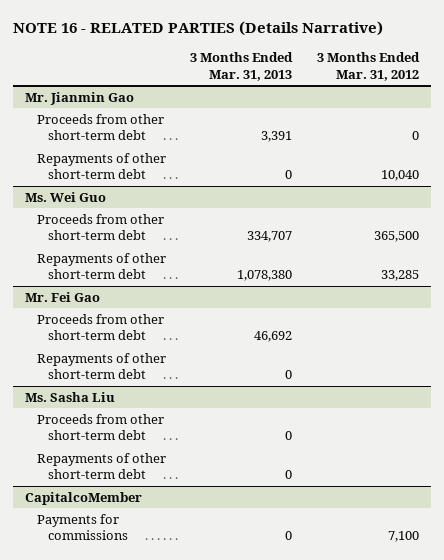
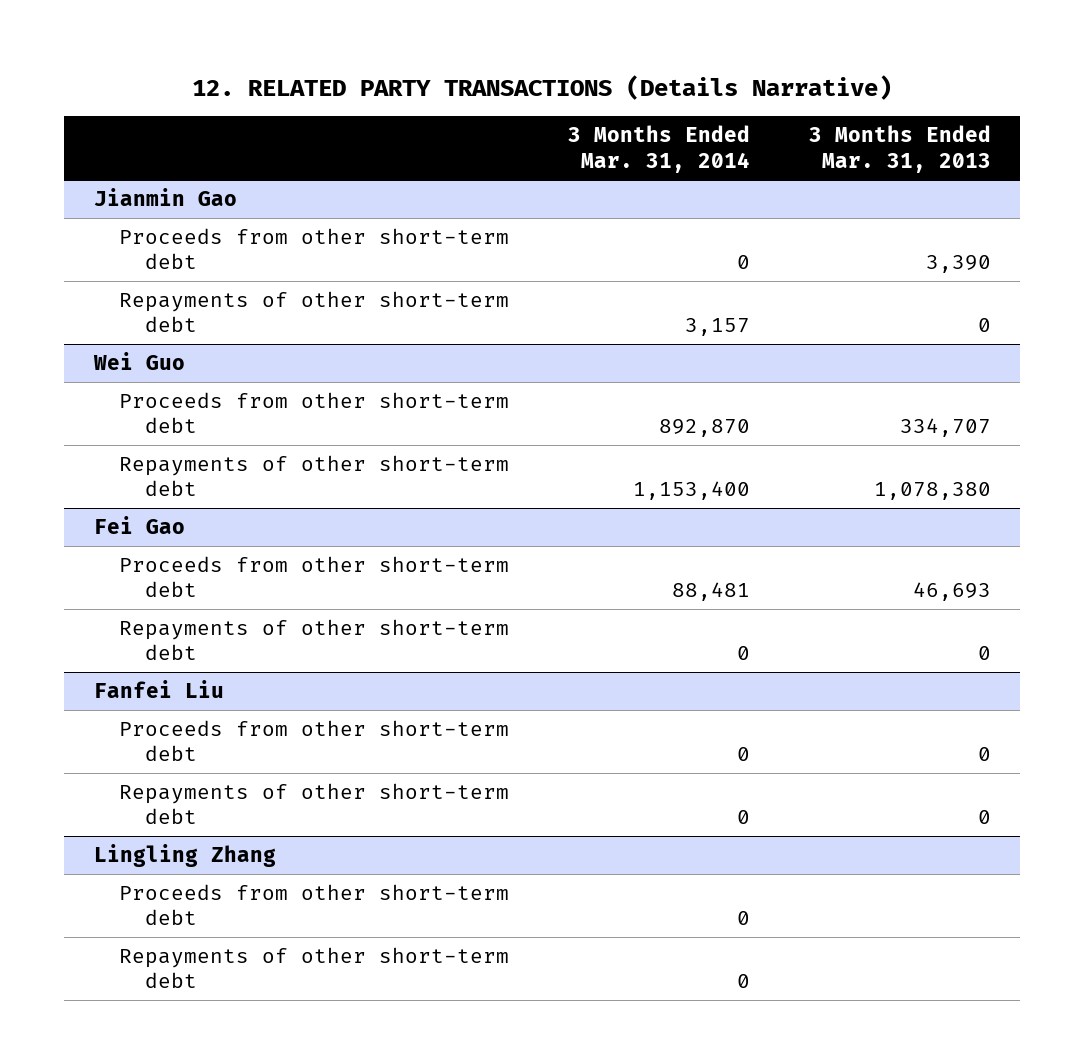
- NOTE 16 - RELATED PARTIES (Details Narrative)
+ 12. RELATED PARTY TRANSACTIONS (Details Narrative)
- | 3 Months Ended Mar. 31, 2013 | 3 Months Ended Mar. 31, 2012
+ | 3 Months Ended Mar. 31, 2014 | 3 Months Ended Mar. 31, 2013
- Mr. Jianmin Gao
- Proceeds from other short-term debt | 3,391 | 0
+ Jianmin Gao
+ Proceeds from other short-term debt | 0 | 3,390
- Ms. Wei Guo
+ Wei Guo
- Mr. Fei Gao
- Proceeds from other short-term debt | 46,692 |
+ Fei Gao
+ Proceeds from other short-term debt | 88,481 | 46,693
- Ms. Sasha Liu
+ Fanfei Liu
- CapitalcoMember
- Payments for commissions | 0 | 7,100
+ Lingling Zhang
+ Proceeds from other short-term debt | 0 |
+ Repayments of other short-term debt | 0 |

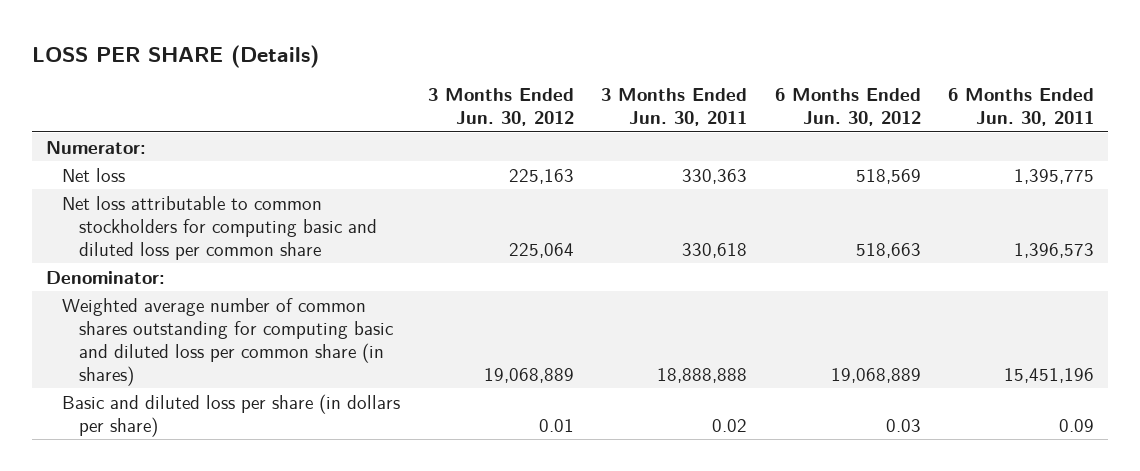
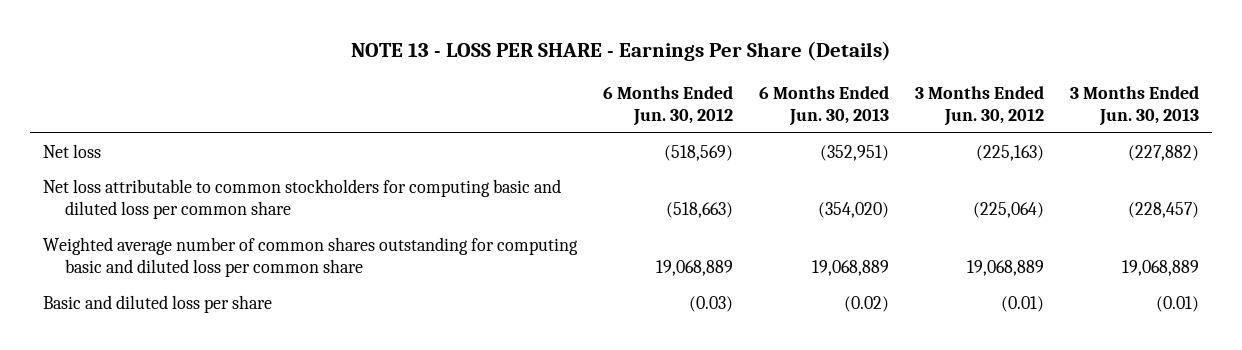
- LOSS PER SHARE (Details)
+ NOTE 13 - LOSS PER SHARE - Earnings Per Share (Details)
- | 3 Months Ended Jun. 30, 2012 | 3 Months Ended Jun. 30, 2011 | 6 Months Ended Jun. 30, 2012 | 6 Months Ended Jun. 30, 2011
+ | 6 Months Ended Jun. 30, 2012 | 6 Months Ended Jun. 30, 2013 | 3 Months Ended Jun. 30, 2012 | 3 Months Ended Jun. 30, 2013
- Numerator:
- Net loss | 225,163 | 330,363 | 518,569 | 1,395,775
- Net loss attributable to common stockholders for computing basic and diluted loss per common share | 225,064 | 330,618 | 518,663 | 1,396,573
- Denominator:
- Weighted average number of common shares outstanding for computing basic and diluted loss per common share (in shares) | 19,068,889 | 18,888,888 | 19,068,889 | 15,451,196
- Basic and diluted loss per share (in dollars per share) | 0.01 | 0.02 | 0.03 | 0.09
+ Net loss | (518,569) | (352,951) | (225,163) | (227,882)
+ Net loss attributable to common stockholders for computing basic and diluted loss per common share | (518,663) | (354,020) | (225,064) | (228,457)
+ Weighted average number of common shares outstanding for computing basic and diluted loss per common share | 19,068,889 | 19,068,889 | 19,068,889 | 19,068,889
+ Basic and diluted loss per share | (0.03) | (0.02) | (0.01) | (0.01)

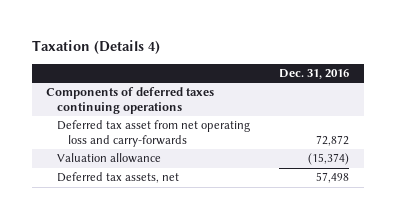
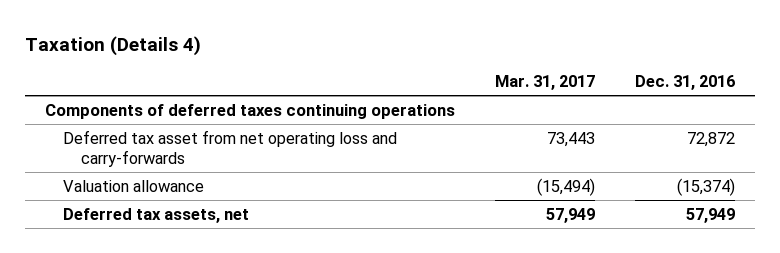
- | Dec. 31, 2016
+ | Mar. 31, 2017 | Dec. 31, 2016
- Deferred tax assets, net | 57,498
+ Deferred tax assets, net | 57,949 | 57,949

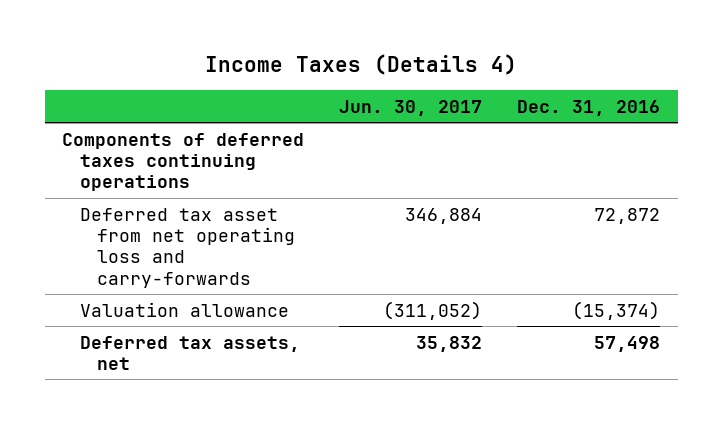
- Taxation (Details 4)
+ Income Taxes (Details 4)
- | Mar. 31, 2017 | Dec. 31, 2016
+ | Jun. 30, 2017 | Dec. 31, 2016
- Deferred tax assets, net | 57,949 | 57,949
+ Deferred tax assets, net | 35,832 | 57,498

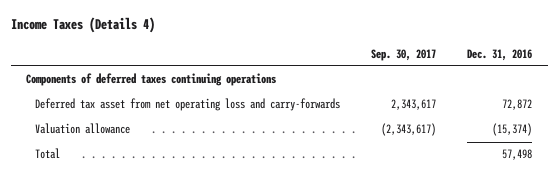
- | Jun. 30, 2017 | Dec. 31, 2016
+ | Sep. 30, 2017 | Dec. 31, 2016
- Deferred tax assets, net | 35,832 | 57,498
+ Total | | 57,498

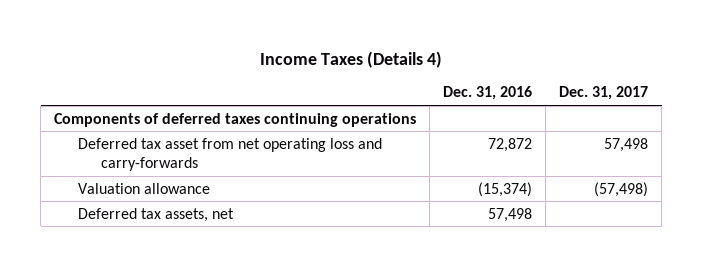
- | Sep. 30, 2017 | Dec. 31, 2016
+ | Dec. 31, 2016 | Dec. 31, 2017
- Total | | 57,498
+ Deferred tax assets, net | 57,498 |

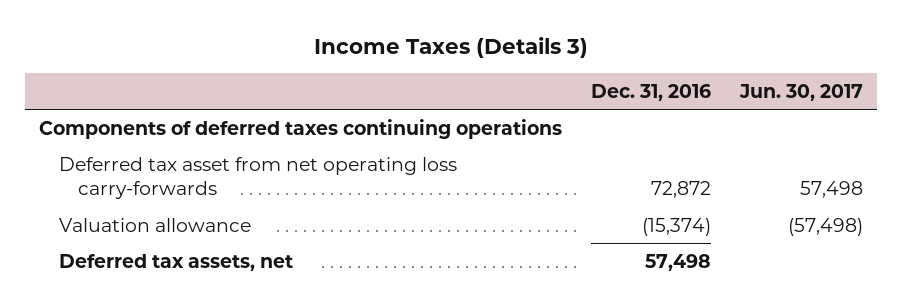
- Income Taxes (Details 4)
+ Income Taxes (Details 3)
- | Dec. 31, 2016 | Dec. 31, 2017
+ | Dec. 31, 2016 | Jun. 30, 2017
- Deferred tax asset from net operating loss and carry-forwards | 72,872 | 57,498
+ Deferred tax asset from net operating loss carry-forwards | 72,872 | 57,498

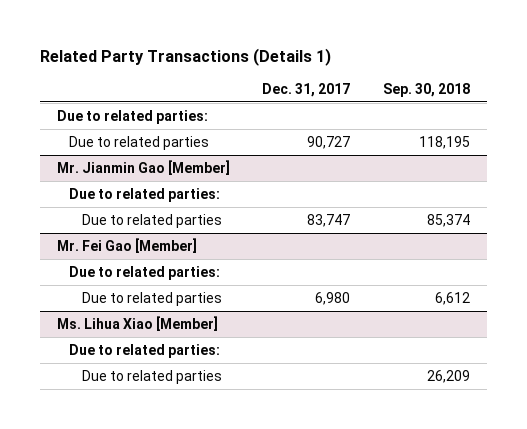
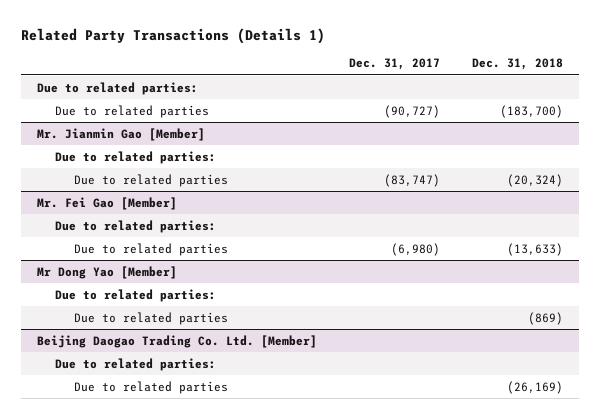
- | Dec. 31, 2017 | Sep. 30, 2018
+ | Dec. 31, 2017 | Dec. 31, 2018
- Due to related parties | 90,727 | 118,195
+ Due to related parties | (90,727) | (183,700)
@ Mr. Jianmin Gao [Member]
- Due to related parties | 83,747 | 85,374
+ Due to related parties | (83,747) | (20,324)
@ Mr. Fei Gao [Member]
- Due to related parties | 6,980 | 6,612
- Ms. Lihua Xiao [Member]
@ Mr. Fei Gao [Member]
+ Due to related parties | (6,980) | (13,633)
+ Mr Dong Yao [Member]
+ Beijing Daogao Trading Co. Ltd. [Member]
+ Due to related parties:
+ Due to related parties | | (26,169)

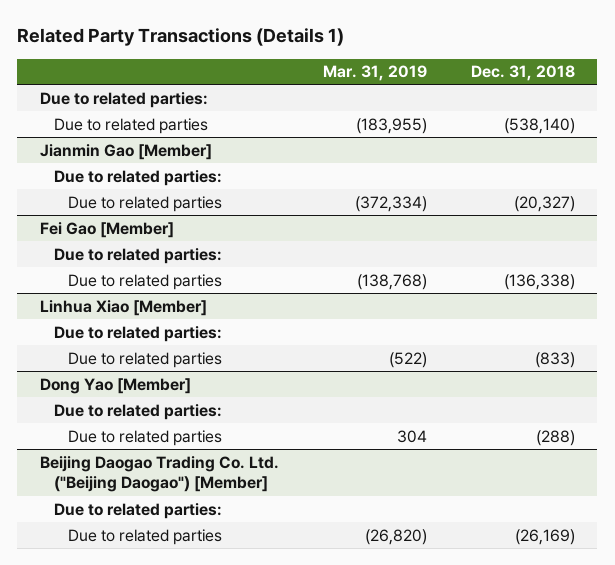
- | Dec. 31, 2017 | Dec. 31, 2018
+ | Mar. 31, 2019 | Dec. 31, 2018
- Due to related parties | (90,727) | (183,700)
- Mr. Jianmin Gao [Member]
+ Due to related parties | (183,955) | (538,140)
+ Jianmin Gao [Member]
- Due to related parties | (83,747) | (20,324)
- Mr. Fei Gao [Member]
+ Due to related parties | (372,334) | (20,327)
+ Fei Gao [Member]
- Due to related parties | (6,980) | (13,633)
- Mr Dong Yao [Member]
+ Due to related parties | (138,768) | (136,338)
+ Linhua Xiao [Member]
- Due to related parties | | (869)
- Beijing Daogao Trading Co. Ltd. [Member]
+ Due to related parties | (522) | (833)
+ Dong Yao [Member]
+ Due to related parties | 304 | (288)
+ Beijing Daogao Trading Co. Ltd. ("Beijing Daogao") [Member]
+ Due to related parties:

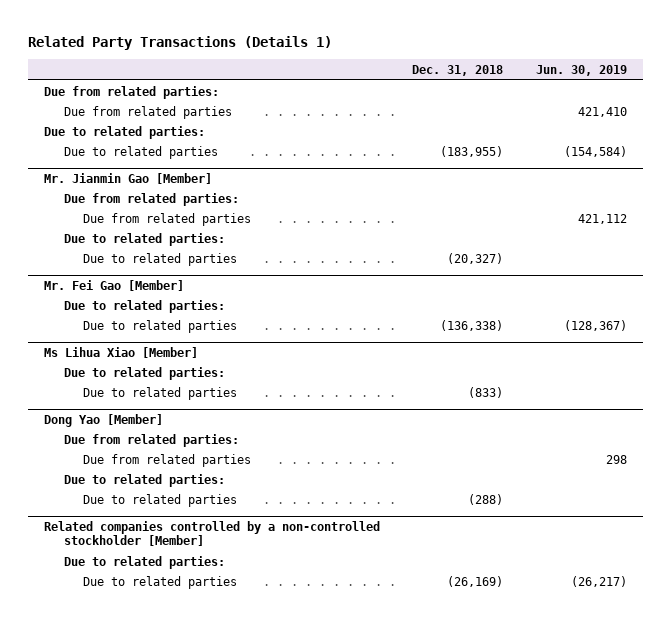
- | Mar. 31, 2019 | Dec. 31, 2018
+ | Dec. 31, 2018 | Jun. 30, 2019
+ Due from related parties:
+ Due from related parties | | 421,410
- Due to related parties | (183,955) | (538,140)
- Jianmin Gao [Member]
+ Due to related parties | (183,955) | (154,584)
+ Mr. Jianmin Gao [Member]
+ Due from related parties:
+ Due from related parties | | 421,112
- Fei Gao [Member]
+ Mr. Fei Gao [Member]
- Linhua Xiao [Member]
+ Ms Lihua Xiao [Member]
@ Dong Yao [Member]
+ Due from related parties:
+ Due from related parties | | 298
- Beijing Daogao Trading Co. Ltd. ("Beijing Daogao") [Member]
+ Related companies controlled by a non-controlled stockholder [Member]

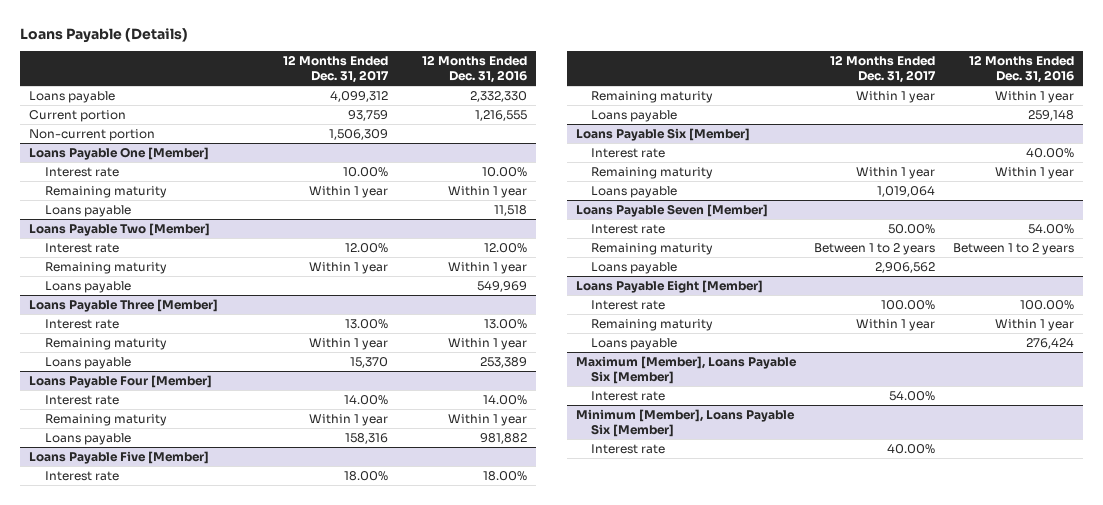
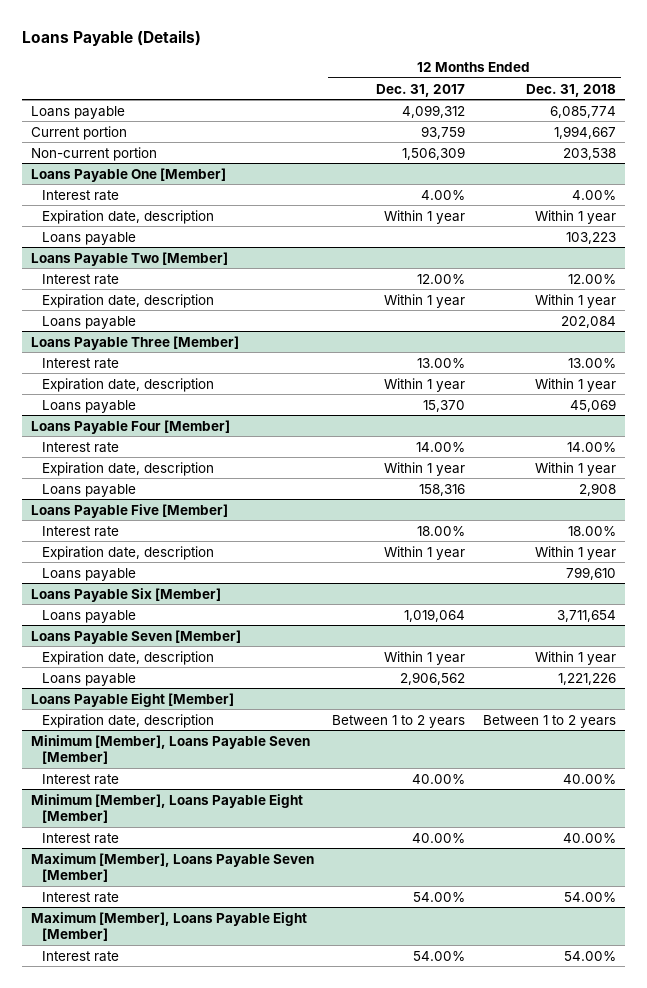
- | 12 Months Ended Dec. 31, 2017 | 12 Months Ended Dec. 31, 2016
+ | 12 Months Ended Dec. 31, 2017 | 12 Months Ended Dec. 31, 2018
@ Loans Payable One [Member]
- Interest rate | 10.00% | 10.00%
- Remaining maturity | Within 1 year | Within 1 year
+ Interest rate | 4.00% | 4.00%
+ Expiration date, description | Within 1 year | Within 1 year
@ Loans Payable Two [Member]
- Remaining maturity | Within 1 year | Within 1 year
+ Expiration date, description | Within 1 year | Within 1 year
@ Loans Payable Three [Member]
- Remaining maturity | Within 1 year | Within 1 year
+ Expiration date, description | Within 1 year | Within 1 year
@ Loans Payable Four [Member]
- Remaining maturity | Within 1 year | Within 1 year
+ Expiration date, description | Within 1 year | Within 1 year
@ Loans Payable Five [Member]
- Remaining maturity | Within 1 year | Within 1 year
+ Expiration date, description | Within 1 year | Within 1 year
@ Loans Payable Six [Member]
- Interest rate | | 40.00%
- Remaining maturity | Within 1 year | Within 1 year
@ Loans Payable Seven [Member]
- Interest rate | 50.00% | 54.00%
- Remaining maturity | Between 1 to 2 years | Between 1 to 2 years
+ Expiration date, description | Within 1 year | Within 1 year
@ Loans Payable Eight [Member]
- Interest rate | 100.00% | 100.00%
- Remaining maturity | Within 1 year | Within 1 year
- Loans payable | | 276,424
- Maximum [Member], Loans Payable Six [Member]
- Interest rate | 54.00% |
- Minimum [Member], Loans Payable Six [Member]
@ Loans Payable Eight [Member]
+ Expiration date, description | Between 1 to 2 years | Between 1 to 2 years
+ Minimum [Member], Loans Payable Seven [Member]
+ Minimum [Member], Loans Payable Eight [Member]
+ Interest rate | 40.00% | 40.00%
+ Maximum [Member], Loans Payable Seven [Member]
+ Interest rate | 54.00% | 54.00%
+ Maximum [Member], Loans Payable Eight [Member]
+ Interest rate | 54.00% | 54.00%

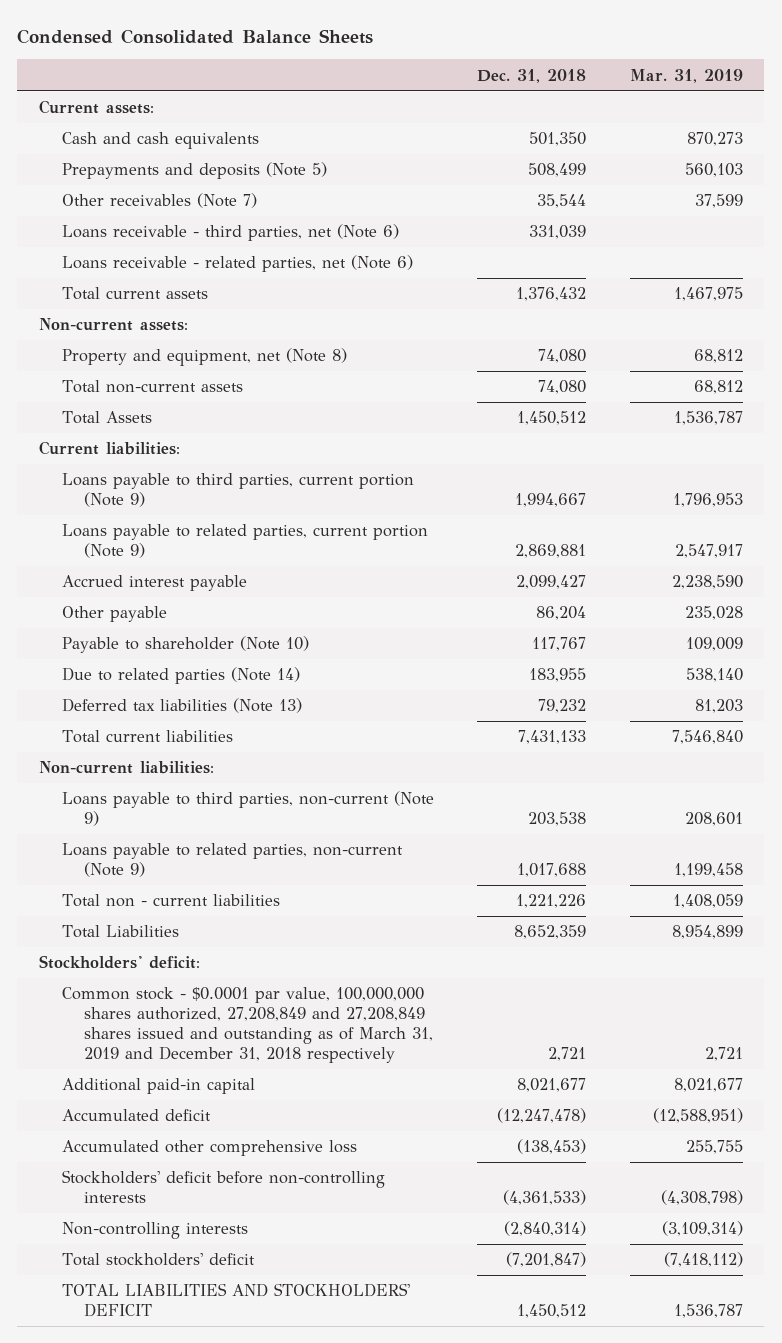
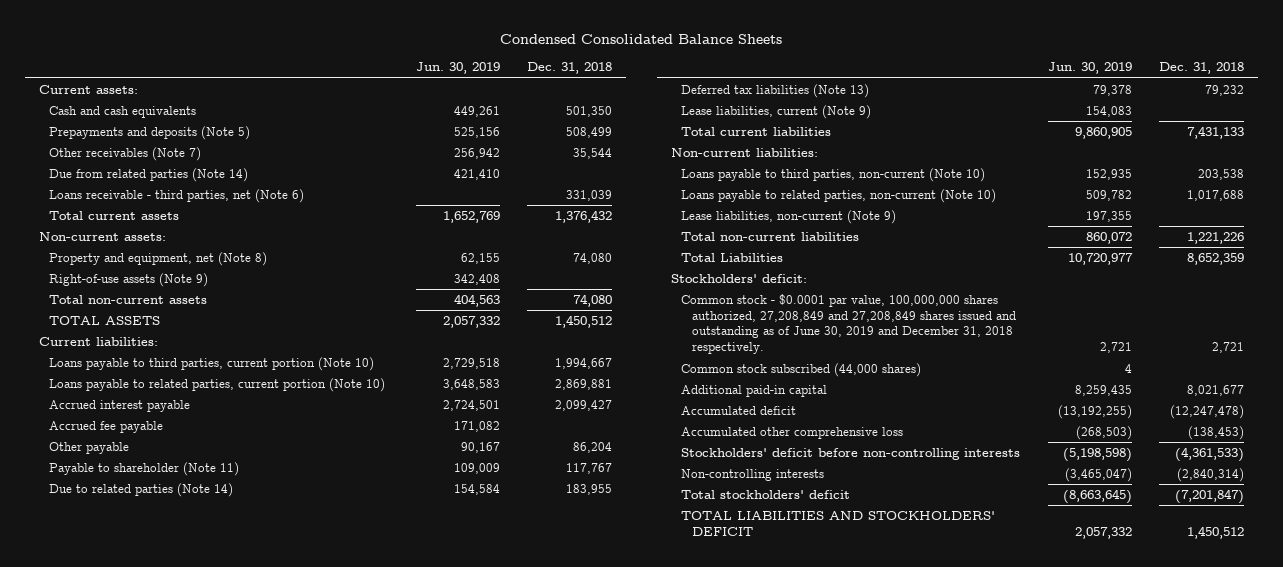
- | Dec. 31, 2018 | Mar. 31, 2019
+ | Jun. 30, 2019 | Dec. 31, 2018
+ Due from related parties (Note 14) | 421,410 |
- Loans receivable - related parties, net (Note 6)
+ Right-of-use assets (Note 9) | 342,408 |
- Total Assets | 1,450,512 | 1,536,787
+ TOTAL ASSETS | 2,057,332 | 1,450,512
- Loans payable to third parties, current portion (Note 9) | 1,994,667 | 1,796,953
- Loans payable to related parties, current portion (Note 9) | 2,869,881 | 2,547,917
+ Loans payable to third parties, current portion (Note 10) | 2,729,518 | 1,994,667
+ Loans payable to related parties, current portion (Note 10) | 3,648,583 | 2,869,881
+ Accrued fee payable | 171,082 |
- Payable to shareholder (Note 10) | 117,767 | 109,009
+ Payable to shareholder (Note 11) | 109,009 | 117,767
+ Lease liabilities, current (Note 9) | 154,083 |
- Loans payable to third parties, non-current (Note 9) | 203,538 | 208,601
- Loans payable to related parties, non-current (Note 9) | 1,017,688 | 1,199,458
- Total non - current liabilities | 1,221,226 | 1,408,059
+ Loans payable to third parties, non-current (Note 10) | 152,935 | 203,538
+ Loans payable to related parties, non-current (Note 10) | 509,782 | 1,017,688
+ Lease liabilities, non-current (Note 9) | 197,355 |
+ Total non-current liabilities | 860,072 | 1,221,226
- Common stock - $0.0001 par value, 100,000,000 shares authorized, 27,208,849 and 27,208,849 shares issued and outstanding as of March 31, 2019 and December 31, 2018 respectively | 2,721 | 2,721
+ Common stock - $0.0001 par value, 100,000,000 shares authorized, 27,208,849 and 27,208,849 shares issued and outstanding as of June 30, 2019 and December 31, 2018 respectively. | 2,721 | 2,721
+ Common stock subscribed (44,000 shares) | 4 |

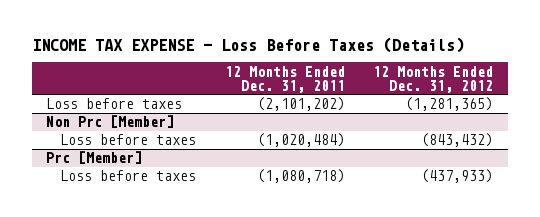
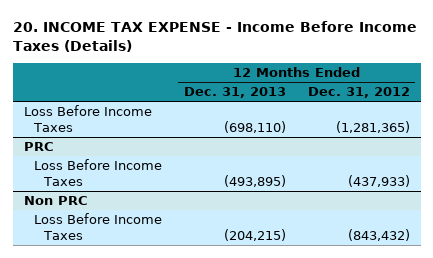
- INCOME TAX EXPENSE - Loss Before Taxes (Details)
+ 20. INCOME TAX EXPENSE - Income Before Income Taxes (Details)
- | 12 Months Ended Dec. 31, 2011 | 12 Months Ended Dec. 31, 2012
+ | 12 Months Ended Dec. 31, 2013 | 12 Months Ended Dec. 31, 2012
- Loss before taxes | (2,101,202) | (1,281,365)
- Non Prc [Member]
- Loss before taxes | (1,020,484) | (843,432)
- Prc [Member]
- Loss before taxes | (1,080,718) | (437,933)
+ Loss Before Income Taxes | (698,110) | (1,281,365)
+ PRC
+ Loss Before Income Taxes | (493,895) | (437,933)
+ Non PRC
+ Loss Before Income Taxes | (204,215) | (843,432)

